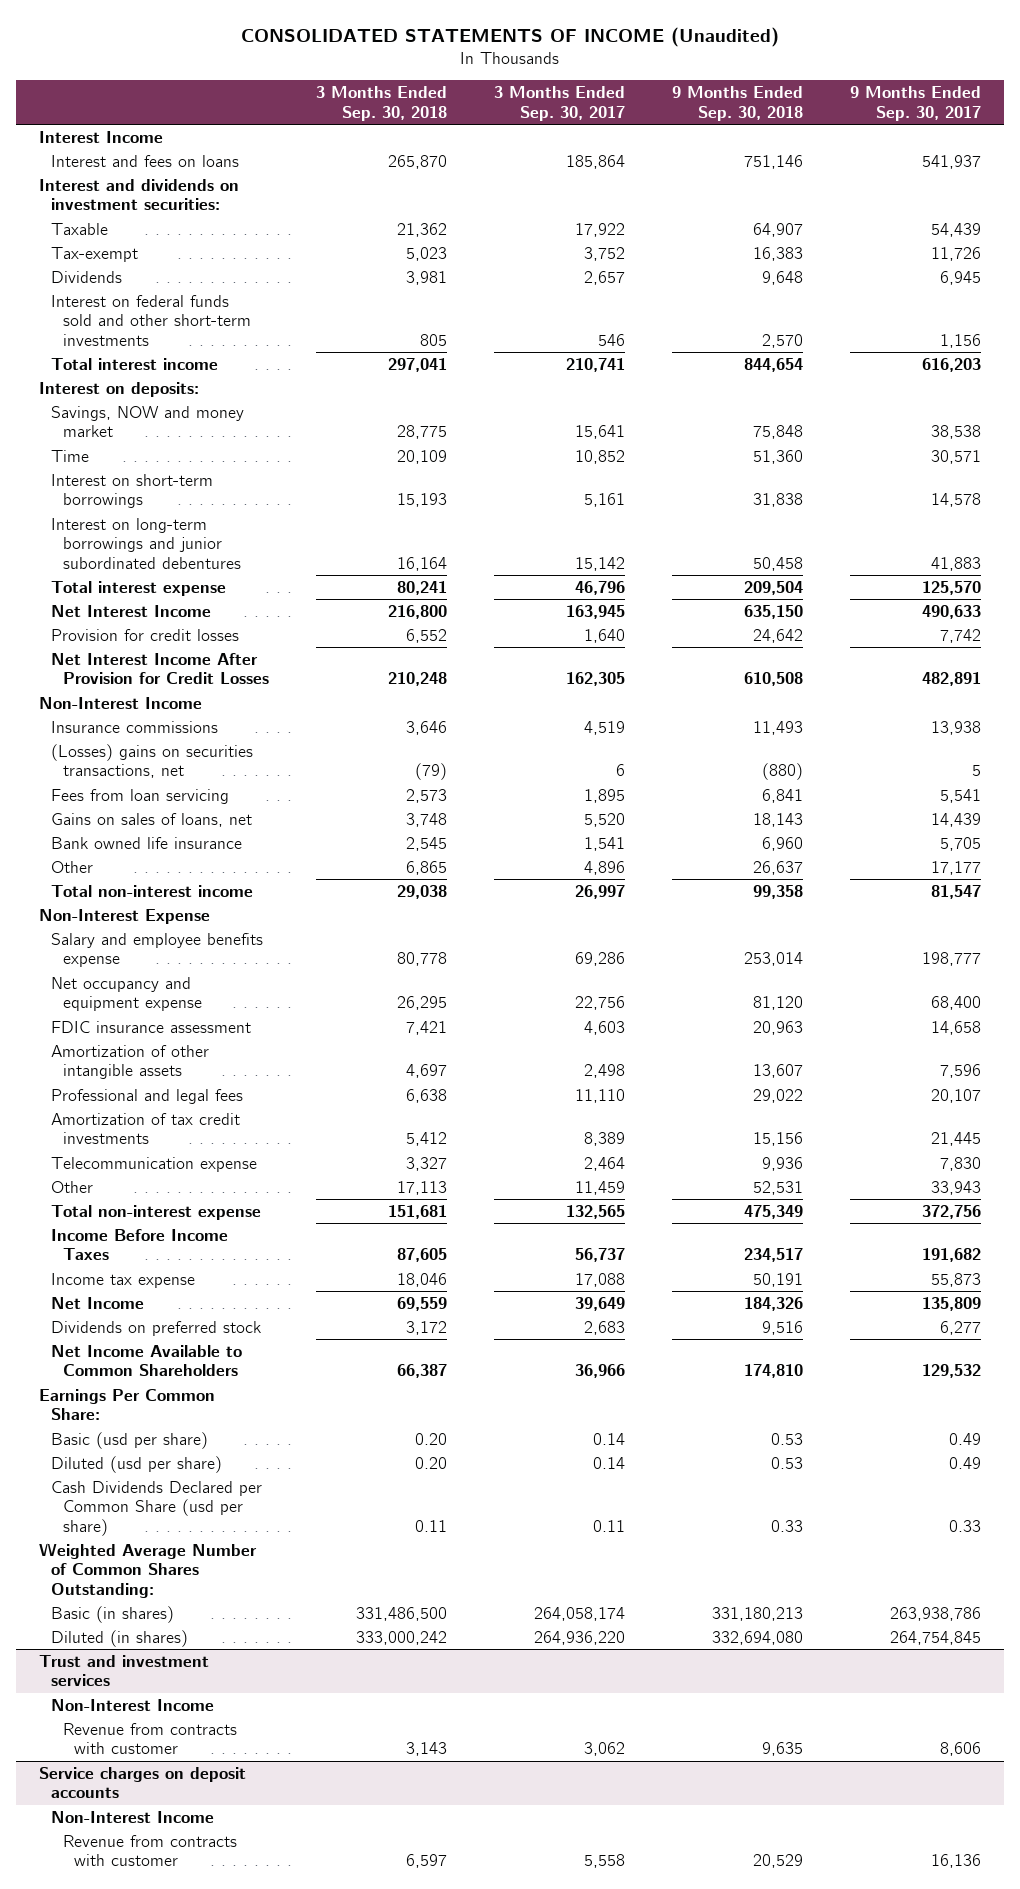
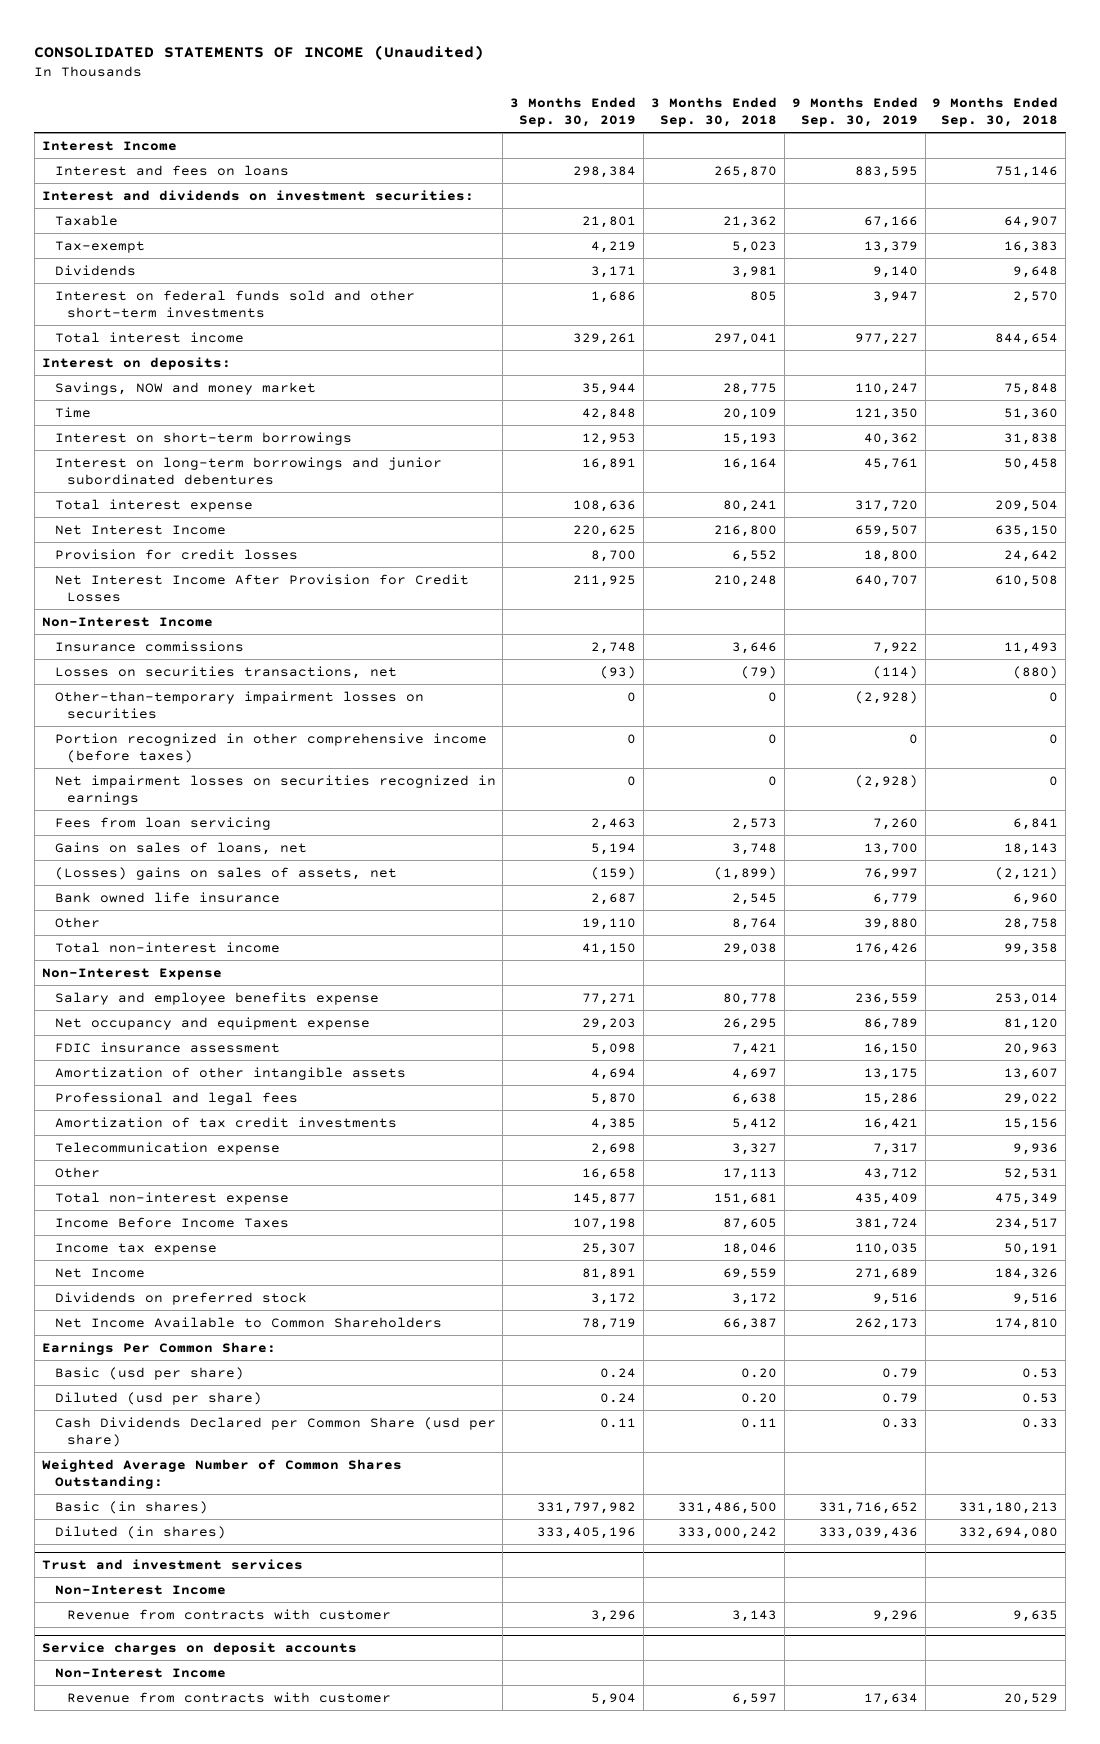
- | 3 Months Ended Sep. 30, 2018 | 3 Months Ended Sep. 30, 2017 | 9 Months Ended Sep. 30, 2018 | 9 Months Ended Sep. 30, 2017
+ | 3 Months Ended Sep. 30, 2019 | 3 Months Ended Sep. 30, 2018 | 9 Months Ended Sep. 30, 2019 | 9 Months Ended Sep. 30, 2018
- (Losses) gains on securities transactions, net | (79) | 6 | (880) | 5
+ Losses on securities transactions, net | (93) | (79) | (114) | (880)
+ Other-than-temporary impairment losses on securities | 0 | 0 | (2,928) | 0
+ Portion recognized in other comprehensive income (before taxes) | 0 | 0 | 0 | 0
+ Net impairment losses on securities recognized in earnings | 0 | 0 | (2,928) | 0
+ (Losses) gains on sales of assets, net | (159) | (1,899) | 76,997 | (2,121)
- Other | 6,865 | 4,896 | 26,637 | 17,177
+ Other | 19,110 | 8,764 | 39,880 | 28,758

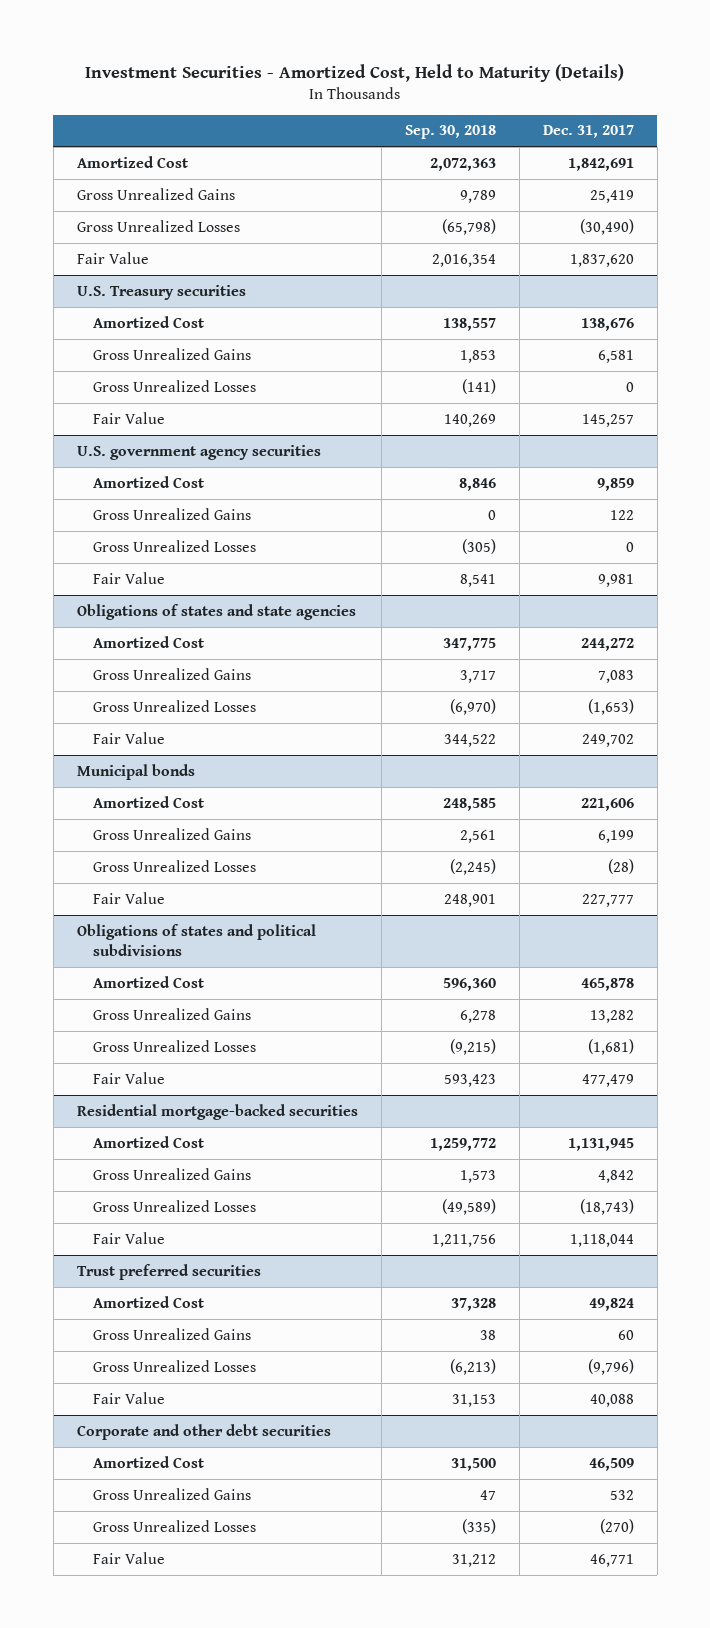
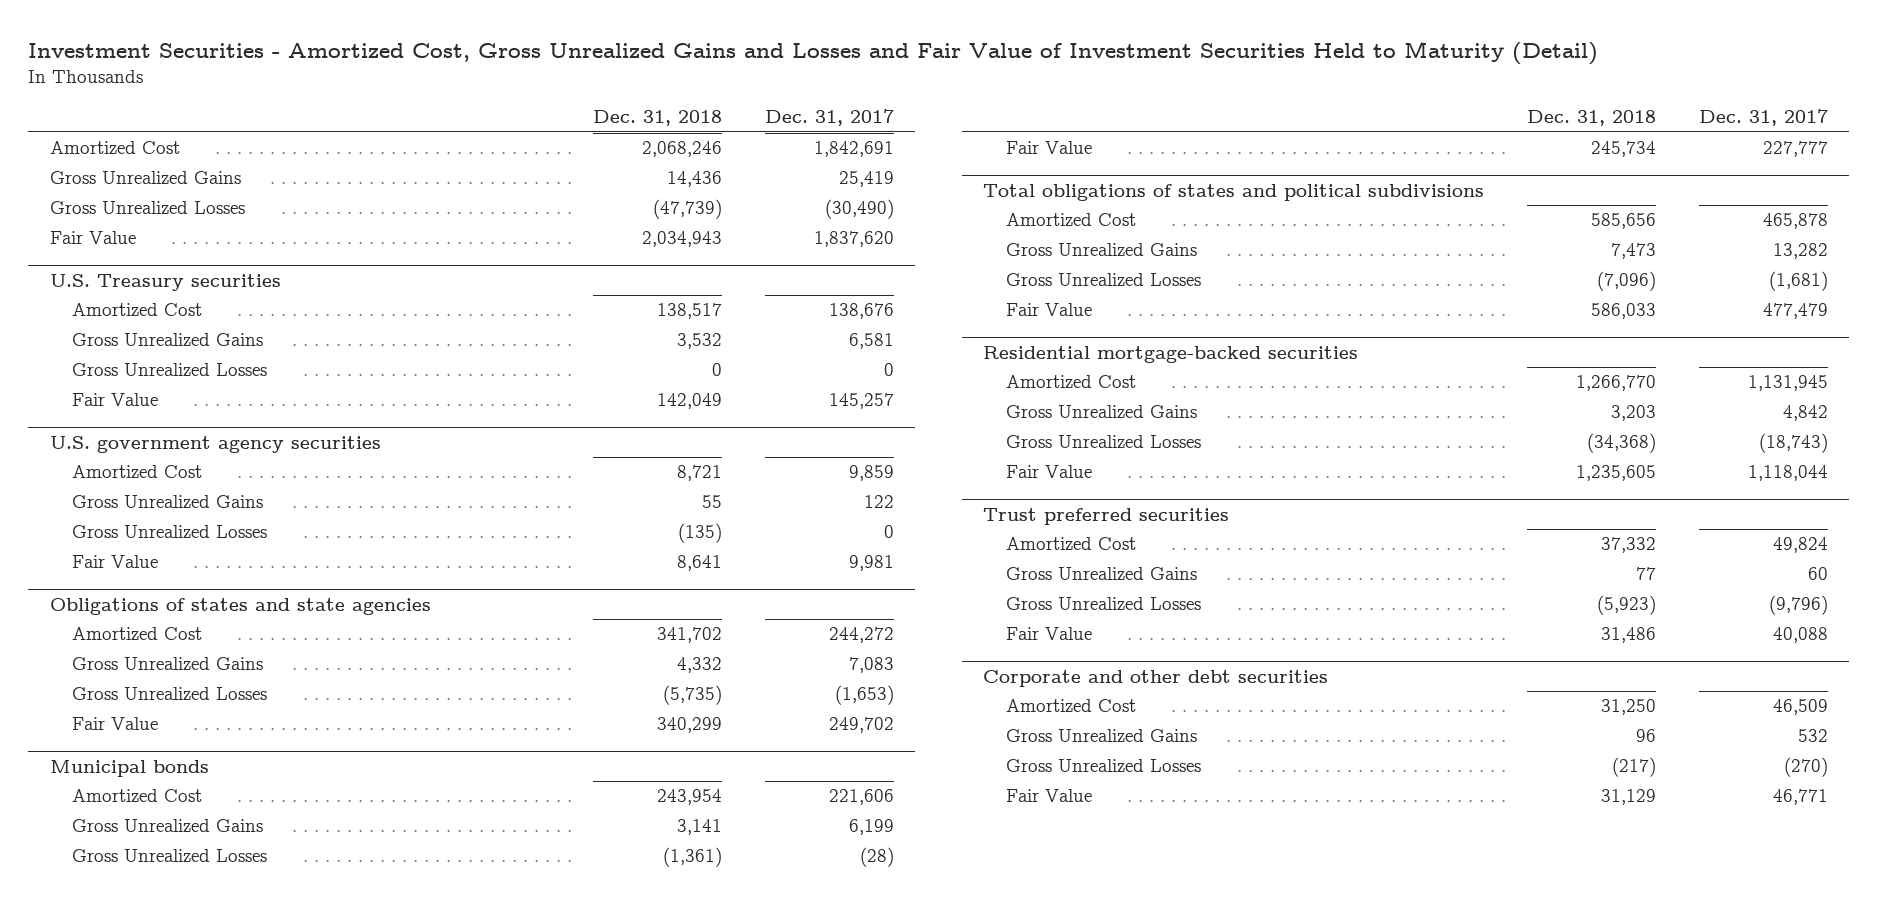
- Investment Securities - Amortized Cost, Held to Maturity (Details)
+ Investment Securities - Amortized Cost, Gross Unrealized Gains and Losses and Fair Value of Investment Securities Held to Maturity (Detail)
- | Sep. 30, 2018 | Dec. 31, 2017
+ | Dec. 31, 2018 | Dec. 31, 2017
- Obligations of states and political subdivisions
+ Total obligations of states and political subdivisions

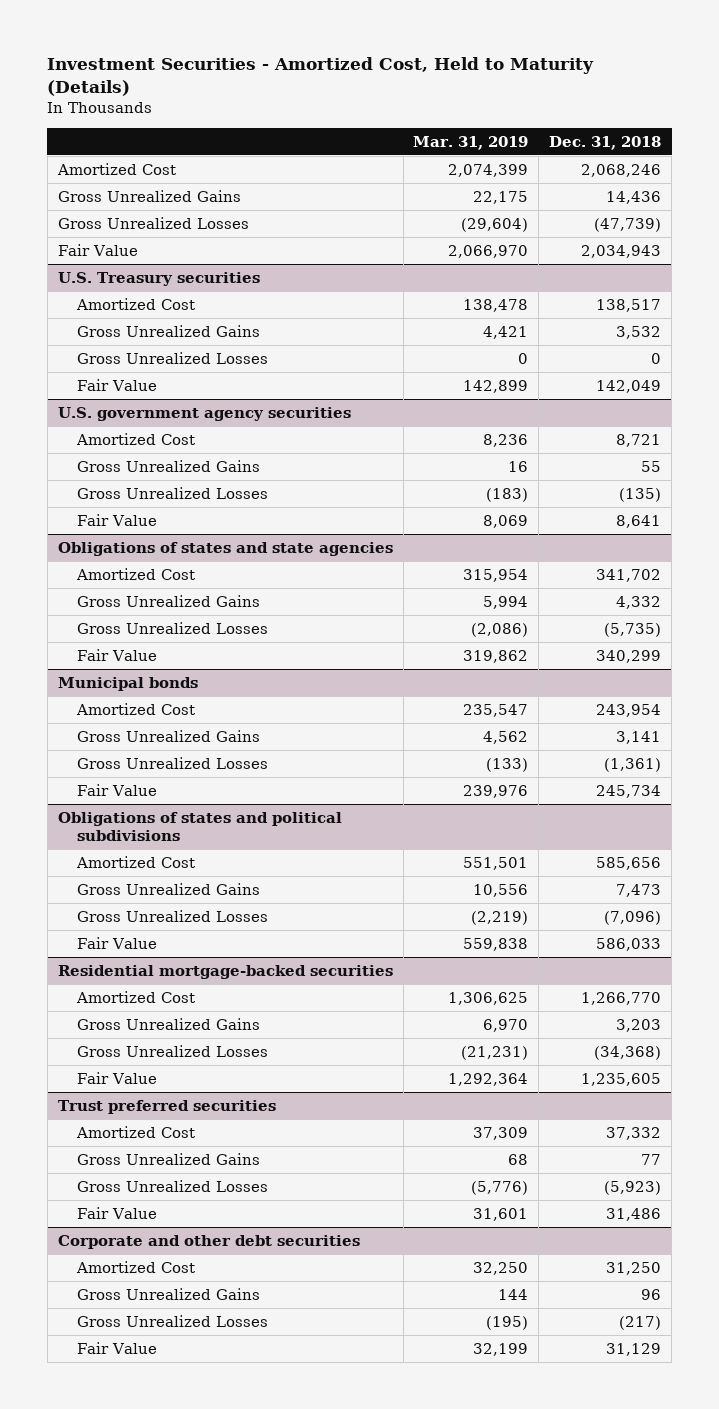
- Investment Securities - Amortized Cost, Gross Unrealized Gains and Losses and Fair Value of Investment Securities Held to Maturity (Detail)
+ Investment Securities - Amortized Cost, Held to Maturity (Details)
- | Dec. 31, 2018 | Dec. 31, 2017
+ | Mar. 31, 2019 | Dec. 31, 2018
- Total obligations of states and political subdivisions
+ Obligations of states and political subdivisions

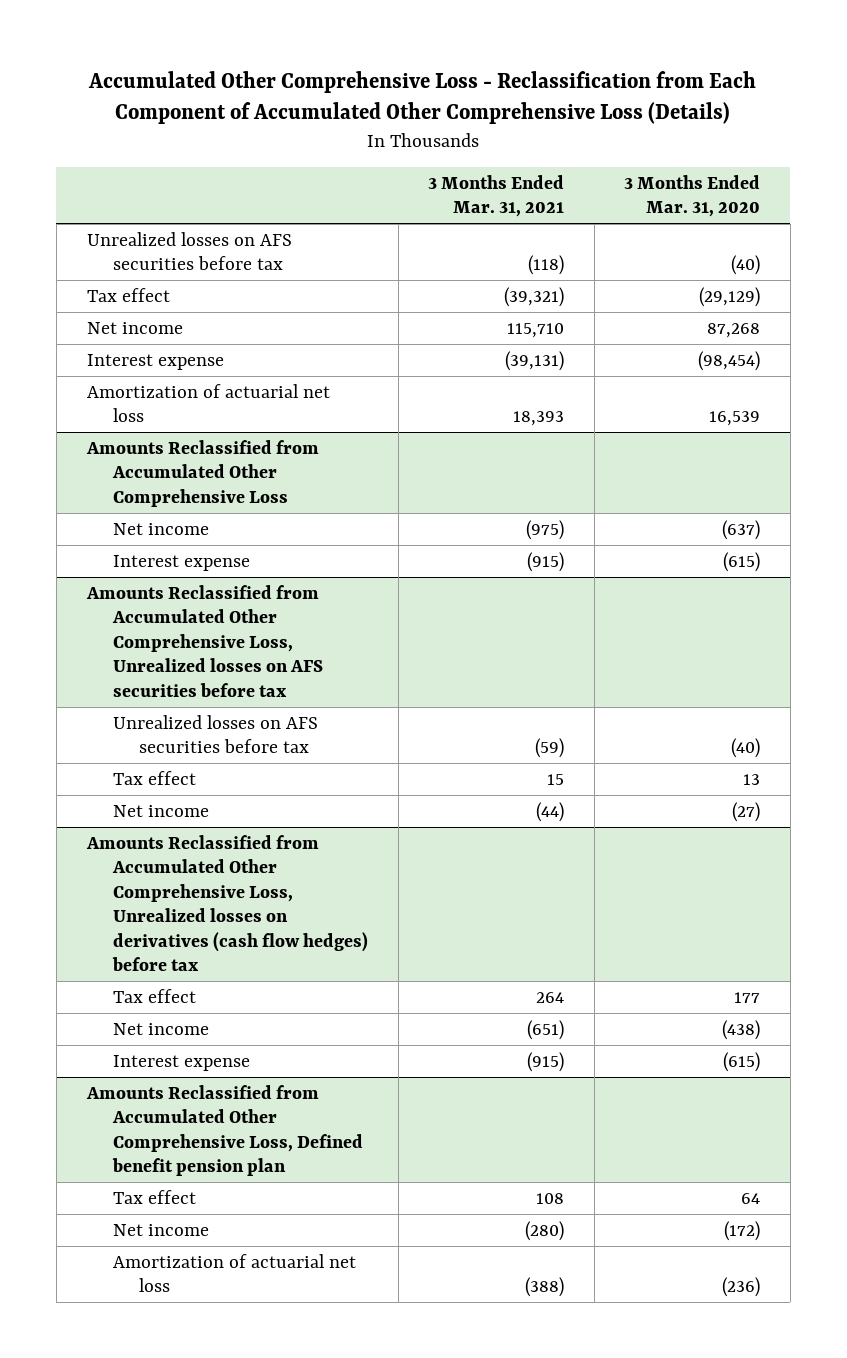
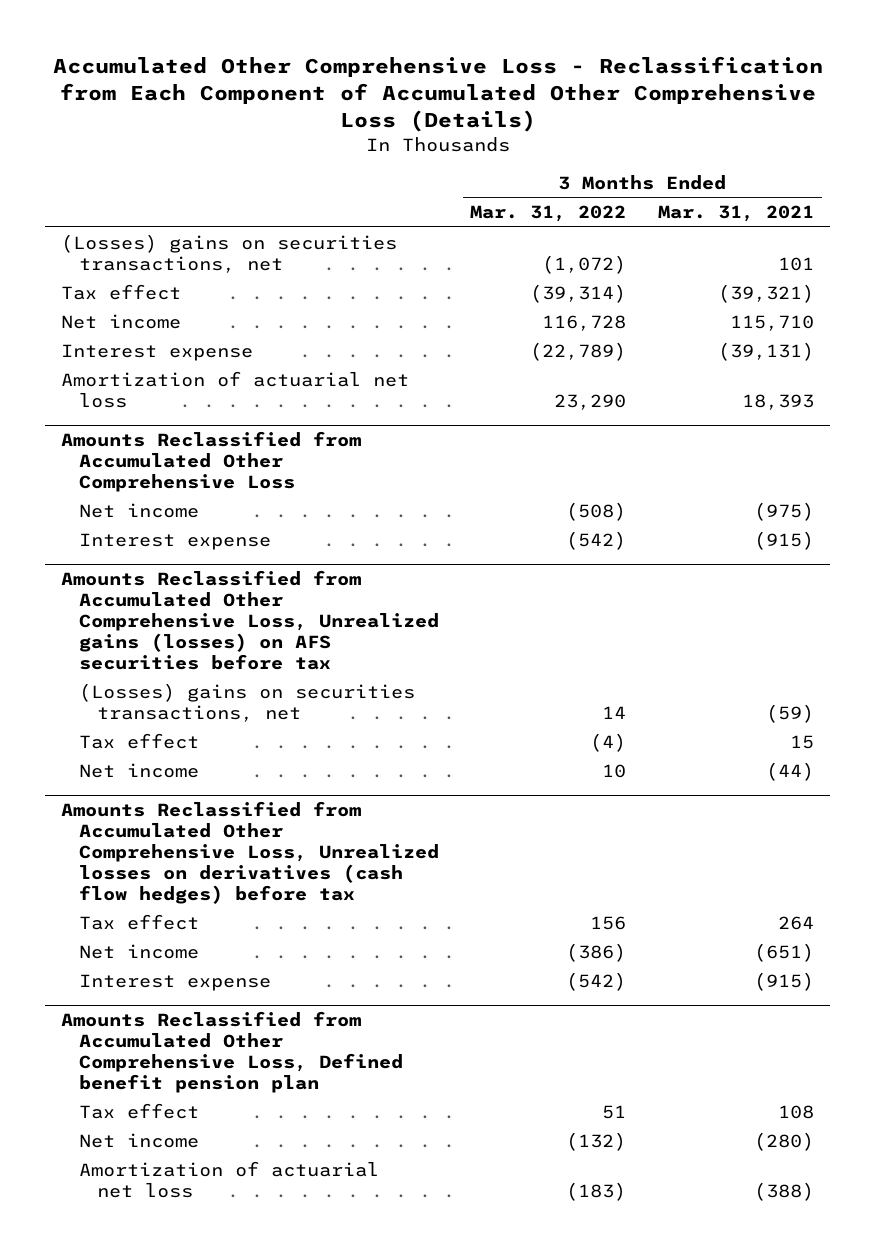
- | 3 Months Ended Mar. 31, 2021 | 3 Months Ended Mar. 31, 2020
+ | 3 Months Ended Mar. 31, 2022 | 3 Months Ended Mar. 31, 2021
- Unrealized losses on AFS securities before tax | (118) | (40)
+ (Losses) gains on securities transactions, net | (1,072) | 101
- Amounts Reclassified from Accumulated Other Comprehensive Loss, Unrealized losses on AFS securities before tax
- Unrealized losses on AFS securities before tax | (59) | (40)
+ Amounts Reclassified from Accumulated Other Comprehensive Loss, Unrealized gains (losses) on AFS securities before tax
+ (Losses) gains on securities transactions, net | 14 | (59)

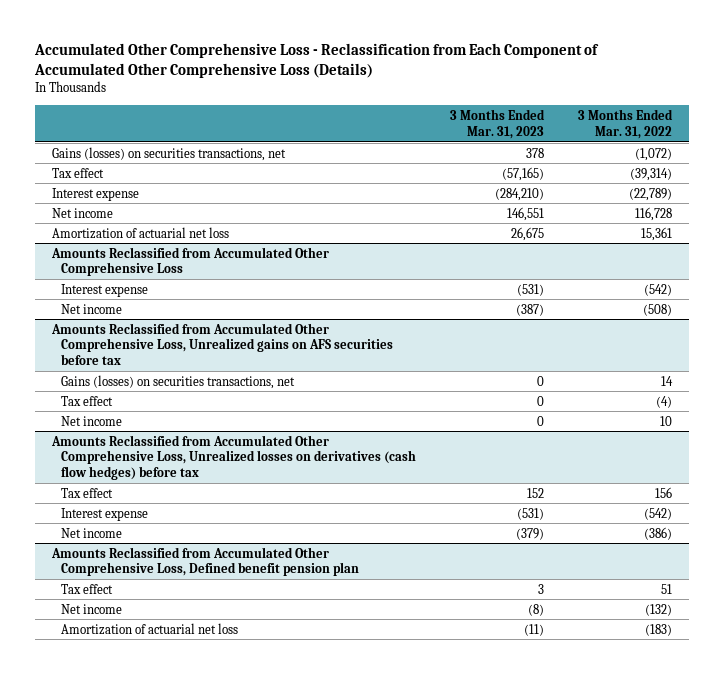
- | 3 Months Ended Mar. 31, 2022 | 3 Months Ended Mar. 31, 2021
+ | 3 Months Ended Mar. 31, 2023 | 3 Months Ended Mar. 31, 2022
- (Losses) gains on securities transactions, net | (1,072) | 101
+ Gains (losses) on securities transactions, net | 378 | (1,072)
- Amortization of actuarial net loss | 23,290 | 18,393
moved down: Net income | 146,551 | 116,728
+ Amortization of actuarial net loss | 26,675 | 15,361
- Amounts Reclassified from Accumulated Other Comprehensive Loss, Unrealized gains (losses) on AFS securities before tax
- (Losses) gains on securities transactions, net | 14 | (59)
@ Amounts Reclassified from Accumulated Other Comprehensive Loss
moved down: Net income | (387) | (508)
+ Amounts Reclassified from Accumulated Other Comprehensive Loss, Unrealized gains on AFS securities before tax
+ Gains (losses) on securities transactions, net | 0 | 14
@ Amounts Reclassified from Accumulated Other Comprehensive Loss, Unrealized losses on derivatives (cash flow hedges) before tax
moved down: Net income | (379) | (386)

